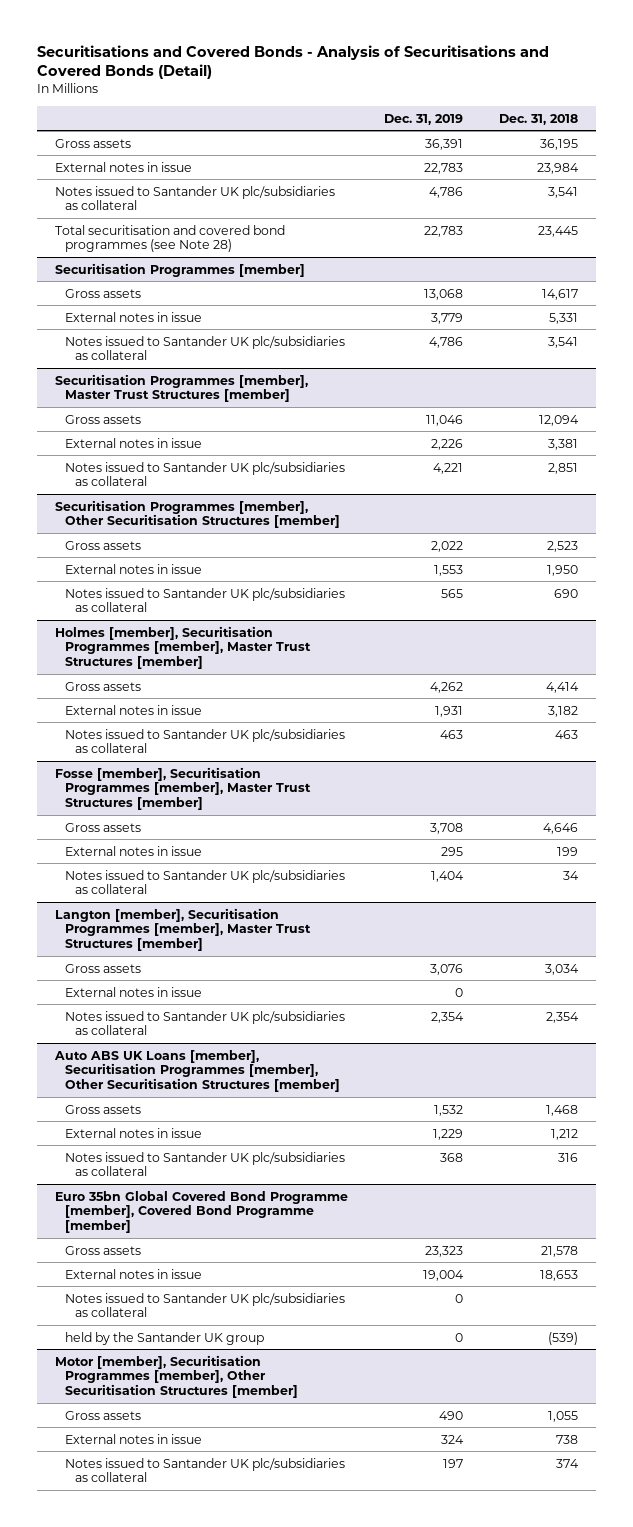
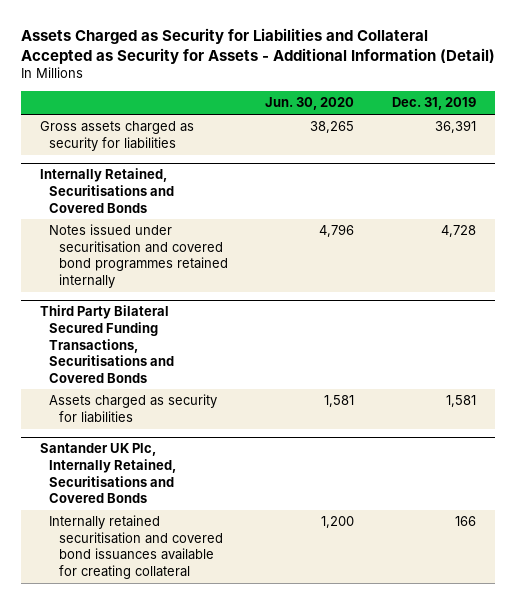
- Securitisations and Covered Bonds - Analysis of Securitisations and Covered Bonds (Detail)
+ Assets Charged as Security for Liabilities and Collateral Accepted as Security for Assets - Additional Information (Detail)
- | Dec. 31, 2019 | Dec. 31, 2018
+ | Jun. 30, 2020 | Dec. 31, 2019
- Gross assets | 36,391 | 36,195
- External notes in issue | 22,783 | 23,984
- Notes issued to Santander UK plc/subsidiaries as collateral | 4,786 | 3,541
- Total securitisation and covered bond programmes (see Note 28) | 22,783 | 23,445
- Securitisation Programmes [member]
- Gross assets | 13,068 | 14,617
- External notes in issue | 3,779 | 5,331
- Notes issued to Santander UK plc/subsidiaries as collateral | 4,786 | 3,541
- Securitisation Programmes [member], Master Trust Structures [member]
- Gross assets | 11,046 | 12,094
- External notes in issue | 2,226 | 3,381
- Notes issued to Santander UK plc/subsidiaries as collateral | 4,221 | 2,851
- Securitisation Programmes [member], Other Securitisation Structures [member]
- Gross assets | 2,022 | 2,523
- External notes in issue | 1,553 | 1,950
- Notes issued to Santander UK plc/subsidiaries as collateral | 565 | 690
- Holmes [member], Securitisation Programmes [member], Master Trust Structures [member]
- Gross assets | 4,262 | 4,414
- External notes in issue | 1,931 | 3,182
- Notes issued to Santander UK plc/subsidiaries as collateral | 463 | 463
- Fosse [member], Securitisation Programmes [member], Master Trust Structures [member]
- Gross assets | 3,708 | 4,646
- External notes in issue | 295 | 199
- Notes issued to Santander UK plc/subsidiaries as collateral | 1,404 | 34
- Langton [member], Securitisation Programmes [member], Master Trust Structures [member]
- Gross assets | 3,076 | 3,034
- External notes in issue | 0 |
- Notes issued to Santander UK plc/subsidiaries as collateral | 2,354 | 2,354
- Auto ABS UK Loans [member], Securitisation Programmes [member], Other Securitisation Structures [member]
- Gross assets | 1,532 | 1,468
- External notes in issue | 1,229 | 1,212
- Notes issued to Santander UK plc/subsidiaries as collateral | 368 | 316
- Euro 35bn Global Covered Bond Programme [member], Covered Bond Programme [member]
- Gross assets | 23,323 | 21,578
- External notes in issue | 19,004 | 18,653
- Notes issued to Santander UK plc/subsidiaries as collateral | 0 |
- held by the Santander UK group | 0 | (539)
- Motor [member], Securitisation Programmes [member], Other Securitisation Structures [member]
- Gross assets | 490 | 1,055
- External notes in issue | 324 | 738
- Notes issued to Santander UK plc/subsidiaries as collateral | 197 | 374
+ Gross assets charged as security for liabilities | 38,265 | 36,391
+ Internally Retained, Securitisations and Covered Bonds
+ Notes issued under securitisation and covered bond programmes retained internally | 4,796 | 4,728
+ Third Party Bilateral Secured Funding Transactions, Securitisations and Covered Bonds
+ Assets charged as security for liabilities | 1,581 | 1,581
+ Santander UK Plc, Internally Retained, Securitisations and Covered Bonds
+ Internally retained securitisation and covered bond issuances available for creating collateral | 1,200 | 166

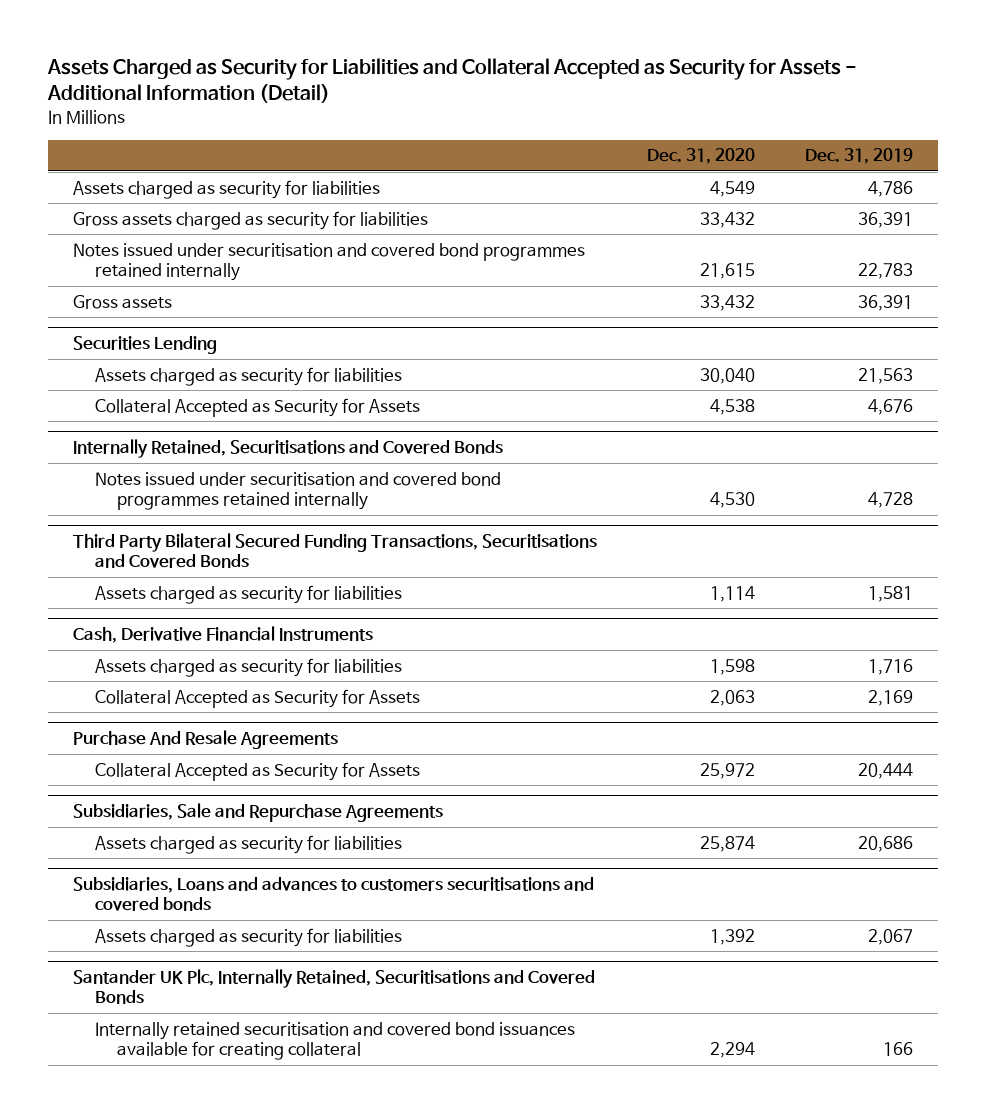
- | Jun. 30, 2020 | Dec. 31, 2019
+ | Dec. 31, 2020 | Dec. 31, 2019
+ Assets charged as security for liabilities | 4,549 | 4,786
+ Notes issued under securitisation and covered bond programmes retained internally | 21,615 | 22,783
+ Gross assets | 33,432 | 36,391
+ Securities Lending
+ Assets charged as security for liabilities | 30,040 | 21,563
+ Collateral Accepted as Security for Assets | 4,538 | 4,676
+ Cash, Derivative Financial Instruments
+ Assets charged as security for liabilities | 1,598 | 1,716
+ Collateral Accepted as Security for Assets | 2,063 | 2,169
+ Purchase And Resale Agreements
+ Collateral Accepted as Security for Assets | 25,972 | 20,444
+ Subsidiaries, Sale and Repurchase Agreements
+ Assets charged as security for liabilities | 25,874 | 20,686
+ Subsidiaries, Loans and advances to customers securitisations and covered bonds
+ Assets charged as security for liabilities | 1,392 | 2,067

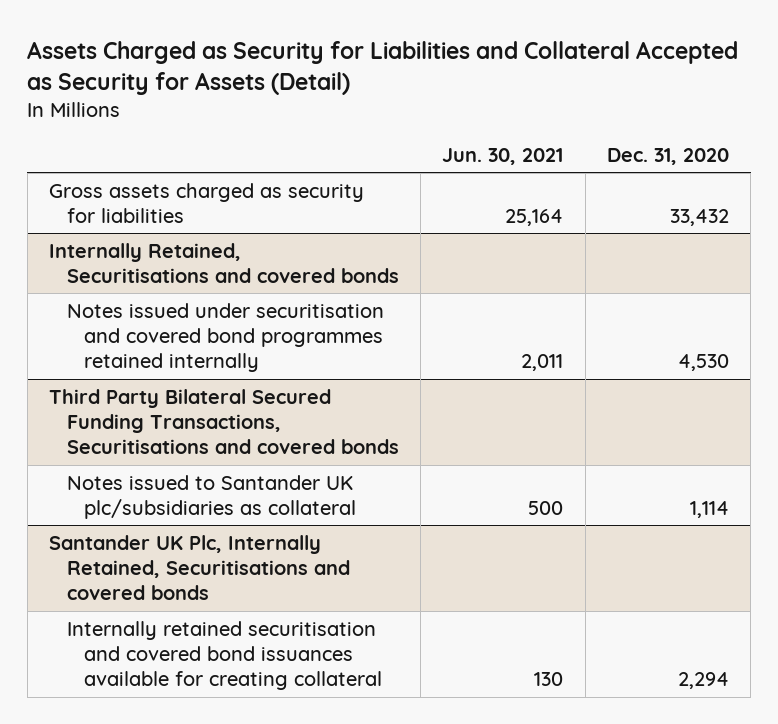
- Assets Charged as Security for Liabilities and Collateral Accepted as Security for Assets - Additional Information (Detail)
+ Assets Charged as Security for Liabilities and Collateral Accepted as Security for Assets (Detail)
- | Dec. 31, 2020 | Dec. 31, 2019
+ | Jun. 30, 2021 | Dec. 31, 2020
- Assets charged as security for liabilities | 4,549 | 4,786
- Notes issued under securitisation and covered bond programmes retained internally | 21,615 | 22,783
- Gross assets | 33,432 | 36,391
- Securities Lending
- Assets charged as security for liabilities | 30,040 | 21,563
- Collateral Accepted as Security for Assets | 4,538 | 4,676
- Internally Retained, Securitisations and Covered Bonds
+ Internally Retained, Securitisations and covered bonds
- Third Party Bilateral Secured Funding Transactions, Securitisations and Covered Bonds
- Assets charged as security for liabilities | 1,114 | 1,581
- Cash, Derivative Financial Instruments
- Assets charged as security for liabilities | 1,598 | 1,716
- Collateral Accepted as Security for Assets | 2,063 | 2,169
- Purchase And Resale Agreements
- Collateral Accepted as Security for Assets | 25,972 | 20,444
- Subsidiaries, Sale and Repurchase Agreements
- Assets charged as security for liabilities | 25,874 | 20,686
- Subsidiaries, Loans and advances to customers securitisations and covered bonds
- Assets charged as security for liabilities | 1,392 | 2,067
- Santander UK Plc, Internally Retained, Securitisations and Covered Bonds
+ Third Party Bilateral Secured Funding Transactions, Securitisations and covered bonds
+ Notes issued to Santander UK plc/subsidiaries as collateral | 500 | 1,114
+ Santander UK Plc, Internally Retained, Securitisations and covered bonds

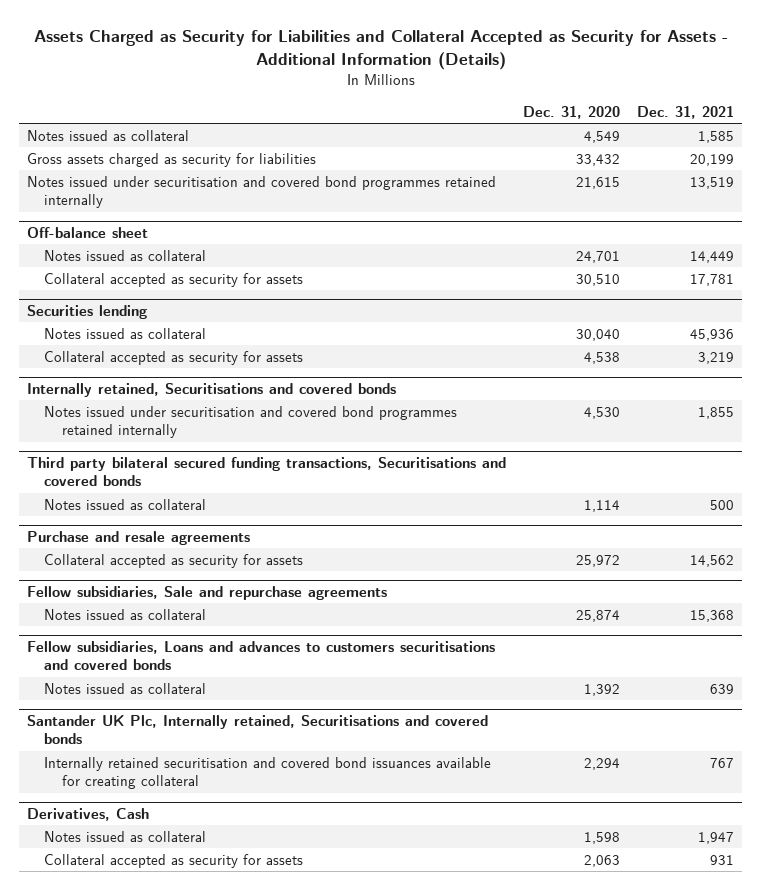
- Assets Charged as Security for Liabilities and Collateral Accepted as Security for Assets (Detail)
+ Assets Charged as Security for Liabilities and Collateral Accepted as Security for Assets - Additional Information (Details)
- | Jun. 30, 2021 | Dec. 31, 2020
+ | Dec. 31, 2020 | Dec. 31, 2021
+ Notes issued as collateral | 4,549 | 1,585
- Internally Retained, Securitisations and covered bonds
+ Notes issued under securitisation and covered bond programmes retained internally | 21,615 | 13,519
+ Off-balance sheet
+ Notes issued as collateral | 24,701 | 14,449
+ Collateral accepted as security for assets | 30,510 | 17,781
+ Securities lending
+ Notes issued as collateral | 30,040 | 45,936
+ Collateral accepted as security for assets | 4,538 | 3,219
+ Internally retained, Securitisations and covered bonds
- Third Party Bilateral Secured Funding Transactions, Securitisations and covered bonds
- Notes issued to Santander UK plc/subsidiaries as collateral | 500 | 1,114
- Santander UK Plc, Internally Retained, Securitisations and covered bonds
+ Third party bilateral secured funding transactions, Securitisations and covered bonds
+ Notes issued as collateral | 1,114 | 500
+ Purchase and resale agreements
+ Collateral accepted as security for assets | 25,972 | 14,562
+ Fellow subsidiaries, Sale and repurchase agreements
+ Notes issued as collateral | 25,874 | 15,368
+ Fellow subsidiaries, Loans and advances to customers securitisations and covered bonds
+ Notes issued as collateral | 1,392 | 639
+ Santander UK Plc, Internally retained, Securitisations and covered bonds
+ Derivatives, Cash
+ Notes issued as collateral | 1,598 | 1,947
+ Collateral accepted as security for assets | 2,063 | 931

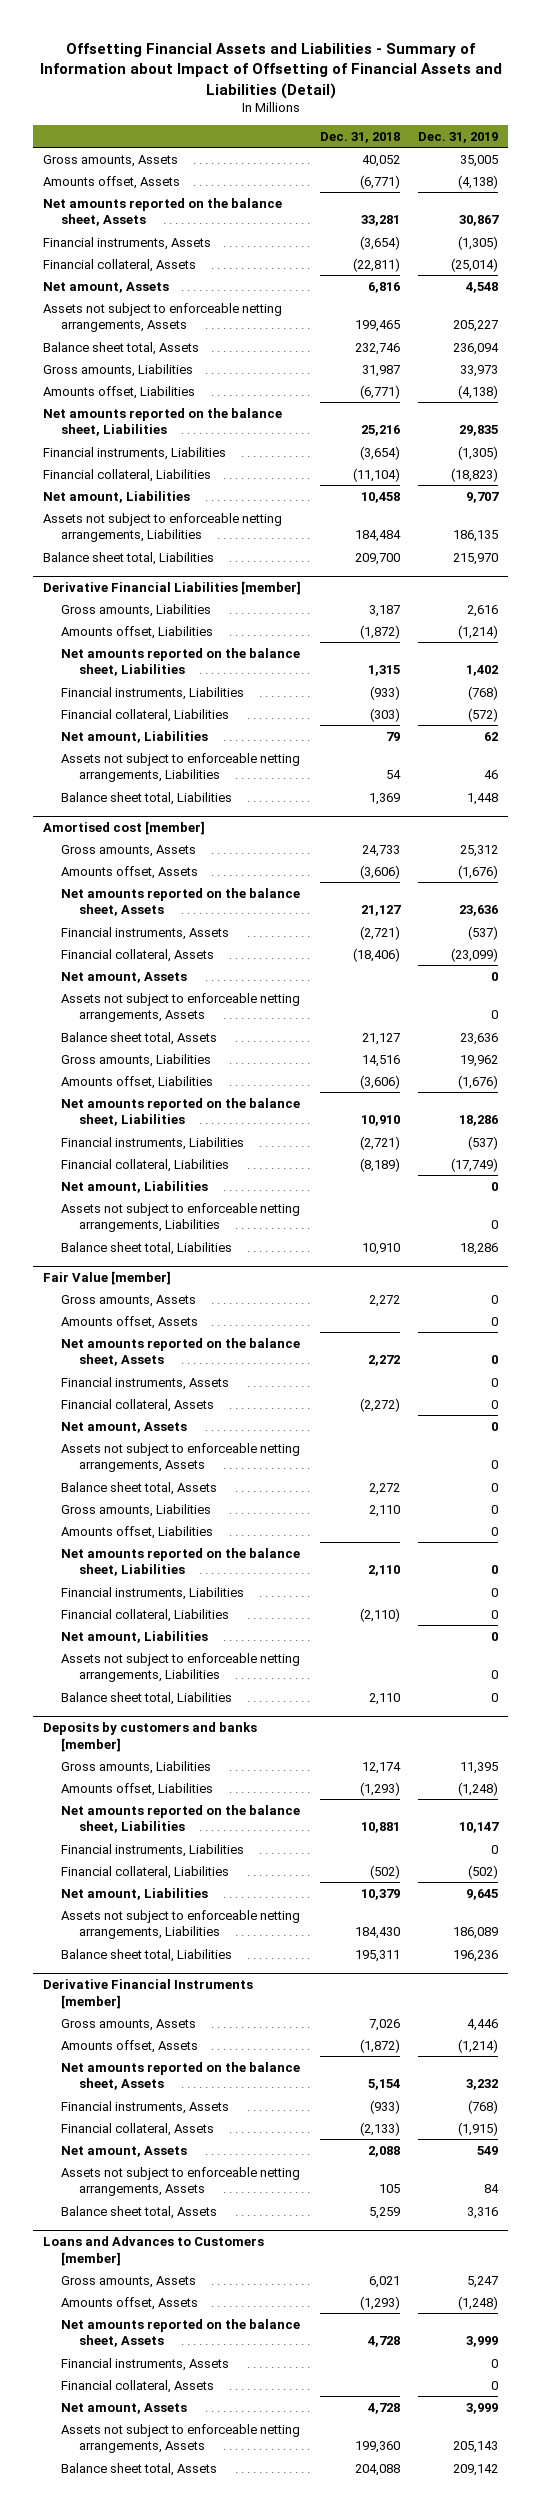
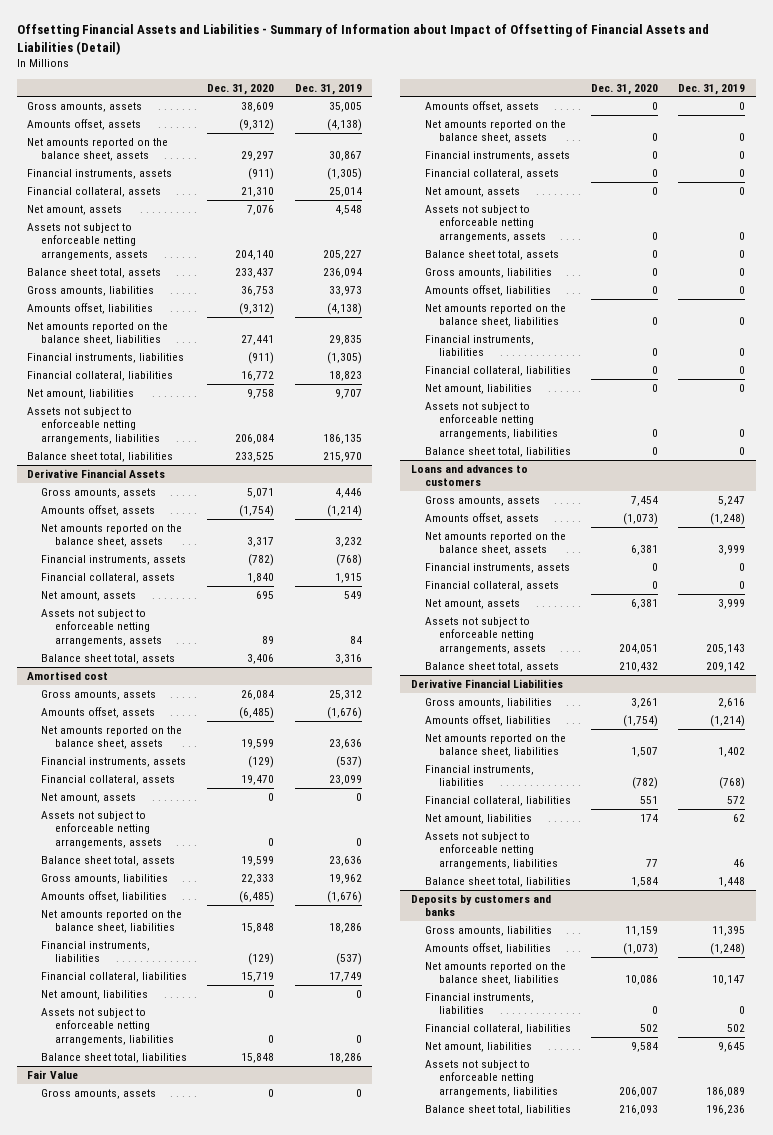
- | Dec. 31, 2018 | Dec. 31, 2019
+ | Dec. 31, 2020 | Dec. 31, 2019
- Gross amounts, Assets | 40,052 | 35,005
- Amounts offset, Assets | (6,771) | (4,138)
- Net amounts reported on the balance sheet, Assets | 33,281 | 30,867
- Financial instruments, Assets | (3,654) | (1,305)
- Financial collateral, Assets | (22,811) | (25,014)
- Net amount, Assets | 6,816 | 4,548
- Assets not subject to enforceable netting arrangements, Assets | 199,465 | 205,227
- Balance sheet total, Assets | 232,746 | 236,094
- Gross amounts, Liabilities | 31,987 | 33,973
- Amounts offset, Liabilities | (6,771) | (4,138)
- Net amounts reported on the balance sheet, Liabilities | 25,216 | 29,835
- Financial instruments, Liabilities | (3,654) | (1,305)
- Financial collateral, Liabilities | (11,104) | (18,823)
- Net amount, Liabilities | 10,458 | 9,707
- Assets not subject to enforceable netting arrangements, Liabilities | 184,484 | 186,135
- Balance sheet total, Liabilities | 209,700 | 215,970
- Derivative Financial Liabilities [member]
- Gross amounts, Liabilities | 3,187 | 2,616
- Amounts offset, Liabilities | (1,872) | (1,214)
- Net amounts reported on the balance sheet, Liabilities | 1,315 | 1,402
- Financial instruments, Liabilities | (933) | (768)
- Financial collateral, Liabilities | (303) | (572)
- Net amount, Liabilities | 79 | 62
- Assets not subject to enforceable netting arrangements, Liabilities | 54 | 46
- Balance sheet total, Liabilities | 1,369 | 1,448
- Amortised cost [member]
- Gross amounts, Assets | 24,733 | 25,312
- Amounts offset, Assets | (3,606) | (1,676)
- Net amounts reported on the balance sheet, Assets | 21,127 | 23,636
- Financial instruments, Assets | (2,721) | (537)
- Financial collateral, Assets | (18,406) | (23,099)
- Net amount, Assets | | 0
- Assets not subject to enforceable netting arrangements, Assets | | 0
- Balance sheet total, Assets | 21,127 | 23,636
- Gross amounts, Liabilities | 14,516 | 19,962
- Amounts offset, Liabilities | (3,606) | (1,676)
- Net amounts reported on the balance sheet, Liabilities | 10,910 | 18,286
- Financial instruments, Liabilities | (2,721) | (537)
- Financial collateral, Liabilities | (8,189) | (17,749)
- Net amount, Liabilities | | 0
- Assets not subject to enforceable netting arrangements, Liabilities | | 0
- Balance sheet total, Liabilities | 10,910 | 18,286
- Fair Value [member]
- Gross amounts, Assets | 2,272 | 0
- Amounts offset, Assets | | 0
- Net amounts reported on the balance sheet, Assets | 2,272 | 0
- Financial instruments, Assets | | 0
- Financial collateral, Assets | (2,272) | 0
- Net amount, Assets | | 0
- Assets not subject to enforceable netting arrangements, Assets | | 0
- Balance sheet total, Assets | 2,272 | 0
- Gross amounts, Liabilities | 2,110 | 0
- Amounts offset, Liabilities | | 0
- Net amounts reported on the balance sheet, Liabilities | 2,110 | 0
- Financial instruments, Liabilities | | 0
- Financial collateral, Liabilities | (2,110) | 0
- Net amount, Liabilities | | 0
- Assets not subject to enforceable netting arrangements, Liabilities | | 0
- Balance sheet total, Liabilities | 2,110 | 0
- Deposits by customers and banks [member]
- Gross amounts, Liabilities | 12,174 | 11,395
- Amounts offset, Liabilities | (1,293) | (1,248)
- Net amounts reported on the balance sheet, Liabilities | 10,881 | 10,147
- Financial instruments, Liabilities | | 0
- Financial collateral, Liabilities | (502) | (502)
- Net amount, Liabilities | 10,379 | 9,645
- Assets not subject to enforceable netting arrangements, Liabilities | 184,430 | 186,089
- Balance sheet total, Liabilities | 195,311 | 196,236
- Derivative Financial Instruments [member]
- Gross amounts, Assets | 7,026 | 4,446
- Amounts offset, Assets | (1,872) | (1,214)
- Net amounts reported on the balance sheet, Assets | 5,154 | 3,232
- Financial instruments, Assets | (933) | (768)
- Financial collateral, Assets | (2,133) | (1,915)
- Net amount, Assets | 2,088 | 549
- Assets not subject to enforceable netting arrangements, Assets | 105 | 84
- Balance sheet total, Assets | 5,259 | 3,316
- Loans and Advances to Customers [member]
- Gross amounts, Assets | 6,021 | 5,247
- Amounts offset, Assets | (1,293) | (1,248)
- Net amounts reported on the balance sheet, Assets | 4,728 | 3,999
- Financial instruments, Assets | | 0
- Financial collateral, Assets | | 0
- Net amount, Assets | 4,728 | 3,999
- Assets not subject to enforceable netting arrangements, Assets | 199,360 | 205,143
- Balance sheet total, Assets | 204,088 | 209,142
+ Gross amounts, assets | 38,609 | 35,005
+ Amounts offset, assets | (9,312) | (4,138)
+ Net amounts reported on the balance sheet, assets | 29,297 | 30,867
+ Financial instruments, assets | (911) | (1,305)
+ Financial collateral, assets | 21,310 | 25,014
+ Net amount, assets | 7,076 | 4,548
+ Assets not subject to enforceable netting arrangements, assets | 204,140 | 205,227
+ Balance sheet total, assets | 233,437 | 236,094
+ Gross amounts, liabilities | 36,753 | 33,973
+ Amounts offset, liabilities | (9,312) | (4,138)
+ Net amounts reported on the balance sheet, liabilities | 27,441 | 29,835
+ Financial instruments, liabilities | (911) | (1,305)
+ Financial collateral, liabilities | 16,772 | 18,823
+ Net amount, liabilities | 9,758 | 9,707
+ Assets not subject to enforceable netting arrangements, liabilities | 206,084 | 186,135
+ Balance sheet total, liabilities | 233,525 | 215,970
+ Derivative Financial Assets
+ Gross amounts, assets | 5,071 | 4,446
+ Amounts offset, assets | (1,754) | (1,214)
+ Net amounts reported on the balance sheet, assets | 3,317 | 3,232
+ Financial instruments, assets | (782) | (768)
+ Financial collateral, assets | 1,840 | 1,915
+ Net amount, assets | 695 | 549
+ Assets not subject to enforceable netting arrangements, assets | 89 | 84
+ Balance sheet total, assets | 3,406 | 3,316
+ Amortised cost
+ Gross amounts, assets | 26,084 | 25,312
+ Amounts offset, assets | (6,485) | (1,676)
+ Net amounts reported on the balance sheet, assets | 19,599 | 23,636
+ Financial instruments, assets | (129) | (537)
+ Financial collateral, assets | 19,470 | 23,099
+ Net amount, assets | 0 | 0
+ Assets not subject to enforceable netting arrangements, assets | 0 | 0
+ Balance sheet total, assets | 19,599 | 23,636
+ Gross amounts, liabilities | 22,333 | 19,962
+ Amounts offset, liabilities | (6,485) | (1,676)
+ Net amounts reported on the balance sheet, liabilities | 15,848 | 18,286
+ Financial instruments, liabilities | (129) | (537)
+ Financial collateral, liabilities | 15,719 | 17,749
+ Net amount, liabilities | 0 | 0
+ Assets not subject to enforceable netting arrangements, liabilities | 0 | 0
+ Balance sheet total, liabilities | 15,848 | 18,286
+ Fair Value
+ Gross amounts, assets | 0 | 0
+ Amounts offset, assets | 0 | 0
+ Net amounts reported on the balance sheet, assets | 0 | 0
+ Financial instruments, assets | 0 | 0
+ Financial collateral, assets | 0 | 0
+ Net amount, assets | 0 | 0
+ Assets not subject to enforceable netting arrangements, assets | 0 | 0
+ Balance sheet total, assets | 0 | 0
+ Gross amounts, liabilities | 0 | 0
+ Amounts offset, liabilities | 0 | 0
+ Net amounts reported on the balance sheet, liabilities | 0 | 0
+ Financial instruments, liabilities | 0 | 0
+ Financial collateral, liabilities | 0 | 0
+ Net amount, liabilities | 0 | 0
+ Assets not subject to enforceable netting arrangements, liabilities | 0 | 0
+ Balance sheet total, liabilities | 0 | 0
+ Loans and advances to customers
+ Gross amounts, assets | 7,454 | 5,247
+ Amounts offset, assets | (1,073) | (1,248)
+ Net amounts reported on the balance sheet, assets | 6,381 | 3,999
+ Financial instruments, assets | 0 | 0
+ Financial collateral, assets | 0 | 0
+ Net amount, assets | 6,381 | 3,999
+ Assets not subject to enforceable netting arrangements, assets | 204,051 | 205,143
+ Balance sheet total, assets | 210,432 | 209,142
+ Derivative Financial Liabilities
+ Gross amounts, liabilities | 3,261 | 2,616
+ Amounts offset, liabilities | (1,754) | (1,214)
+ Net amounts reported on the balance sheet, liabilities | 1,507 | 1,402
+ Financial instruments, liabilities | (782) | (768)
+ Financial collateral, liabilities | 551 | 572
+ Net amount, liabilities | 174 | 62
+ Assets not subject to enforceable netting arrangements, liabilities | 77 | 46
+ Balance sheet total, liabilities | 1,584 | 1,448
+ Deposits by customers and banks
+ Gross amounts, liabilities | 11,159 | 11,395
+ Amounts offset, liabilities | (1,073) | (1,248)
+ Net amounts reported on the balance sheet, liabilities | 10,086 | 10,147
+ Financial instruments, liabilities | 0 | 0
+ Financial collateral, liabilities | 502 | 502
+ Net amount, liabilities | 9,584 | 9,645
+ Assets not subject to enforceable netting arrangements, liabilities | 206,007 | 186,089
+ Balance sheet total, liabilities | 216,093 | 196,236

